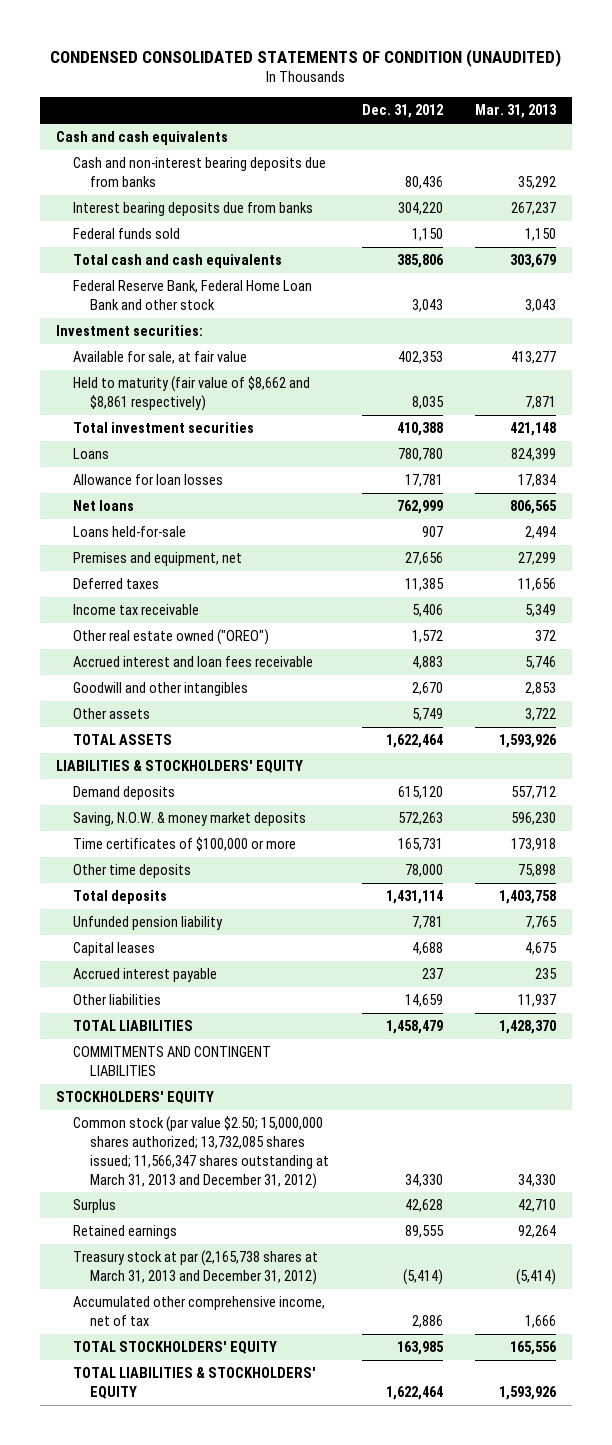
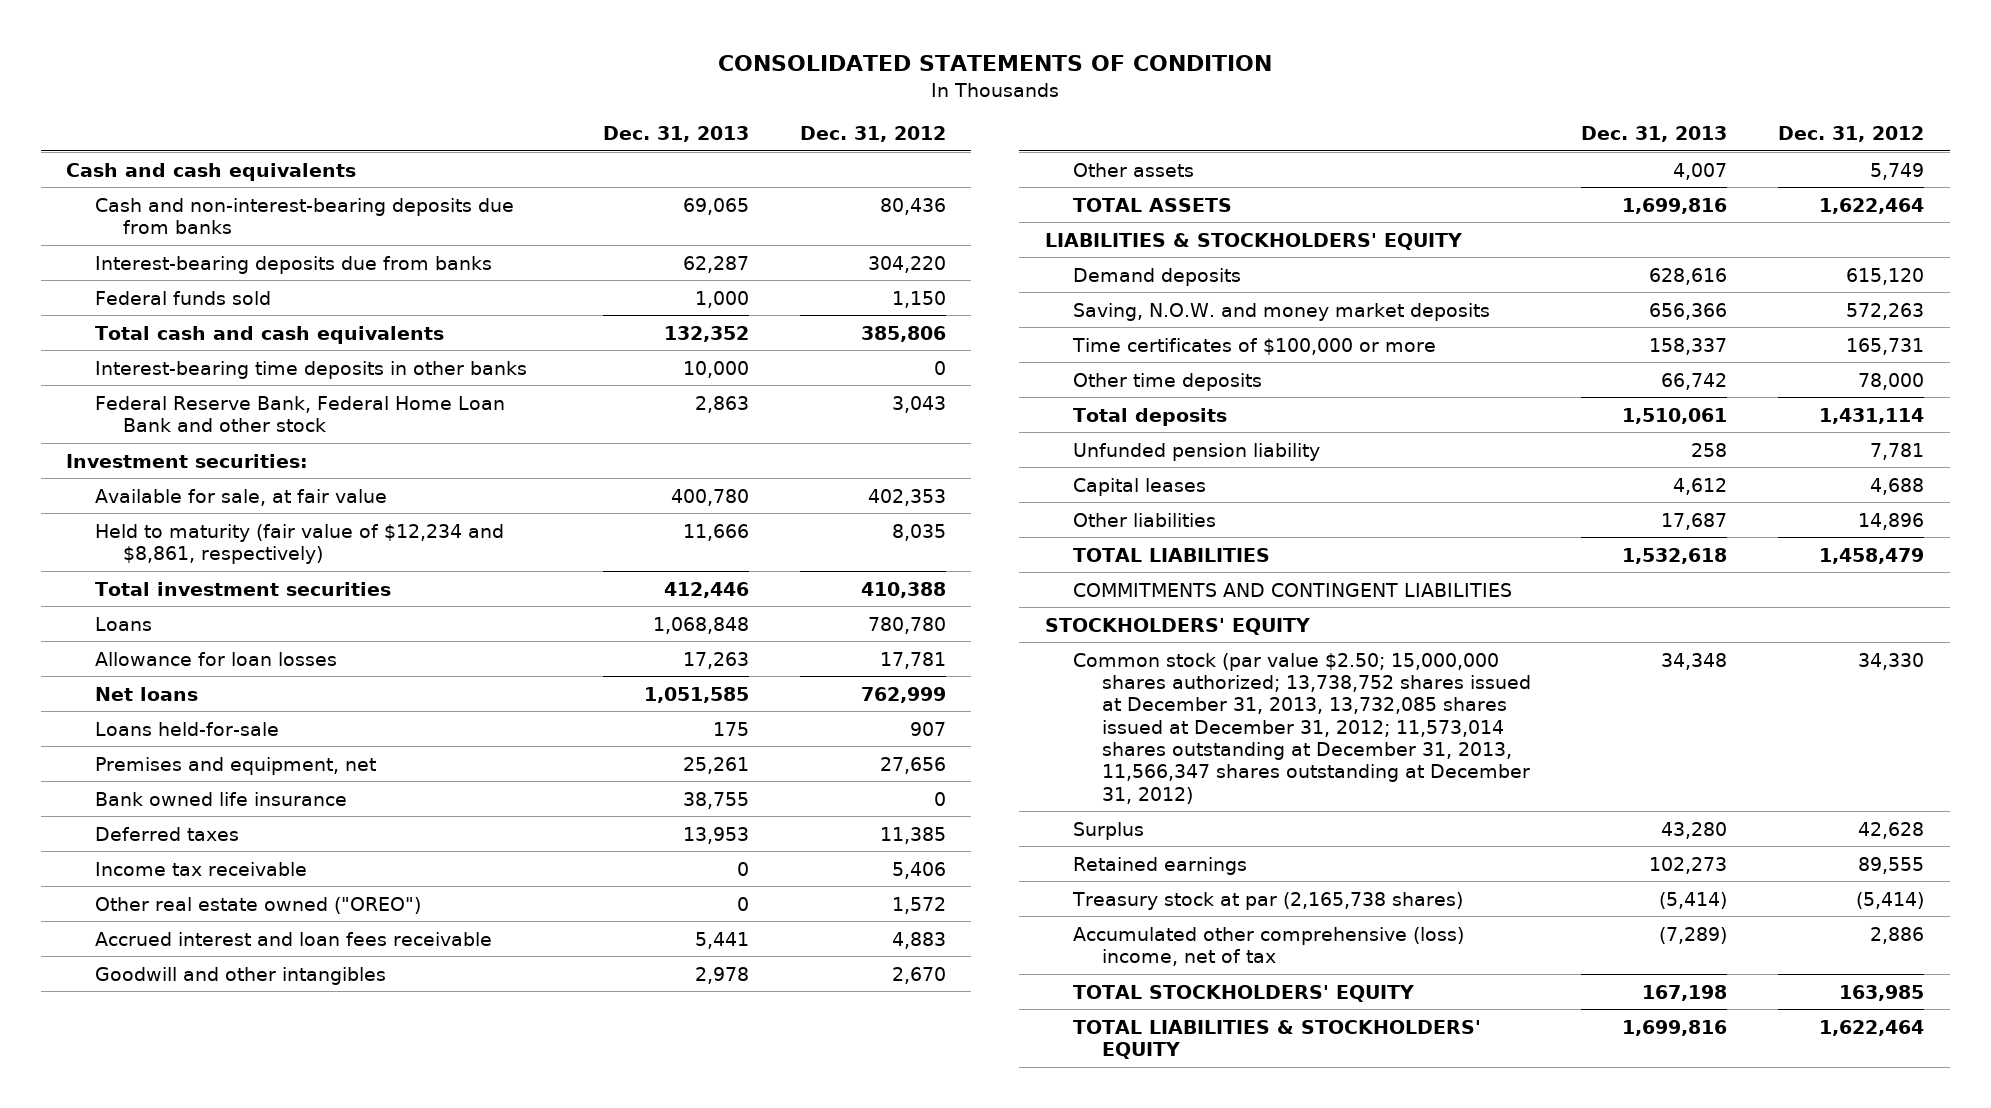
- CONDENSED CONSOLIDATED STATEMENTS OF CONDITION (UNAUDITED)
+ CONSOLIDATED STATEMENTS OF CONDITION
- | Dec. 31, 2012 | Mar. 31, 2013
+ | Dec. 31, 2013 | Dec. 31, 2012
- Cash and non-interest bearing deposits due from banks | 80,436 | 35,292
- Interest bearing deposits due from banks | 304,220 | 267,237
+ Cash and non-interest-bearing deposits due from banks | 69,065 | 80,436
+ Interest-bearing deposits due from banks | 62,287 | 304,220
+ Interest-bearing time deposits in other banks | 10,000 | 0
- Held to maturity (fair value of $8,662 and $8,861 respectively) | 8,035 | 7,871
+ Held to maturity (fair value of $12,234 and $8,861, respectively) | 11,666 | 8,035
+ Bank owned life insurance | 38,755 | 0
- Saving, N.O.W. & money market deposits | 572,263 | 596,230
+ Saving, N.O.W. and money market deposits | 656,366 | 572,263
- Accrued interest payable | 237 | 235
- Other liabilities | 14,659 | 11,937
+ Other liabilities | 17,687 | 14,896
- Common stock (par value $2.50; 15,000,000 shares authorized; 13,732,085 shares issued; 11,566,347 shares outstanding at March 31, 2013 and December 31, 2012) | 34,330 | 34,330
+ Common stock (par value $2.50; 15,000,000 shares authorized; 13,738,752 shares issued at December 31, 2013, 13,732,085 shares issued at December 31, 2012; 11,573,014 shares outstanding at December 31, 2013, 11,566,347 shares outstanding at December 31, 2012) | 34,348 | 34,330
- Treasury stock at par (2,165,738 shares at March 31, 2013 and December 31, 2012) | (5,414) | (5,414)
- Accumulated other comprehensive income, net of tax | 2,886 | 1,666
+ Treasury stock at par (2,165,738 shares) | (5,414) | (5,414)
+ Accumulated other comprehensive (loss) income, net of tax | (7,289) | 2,886

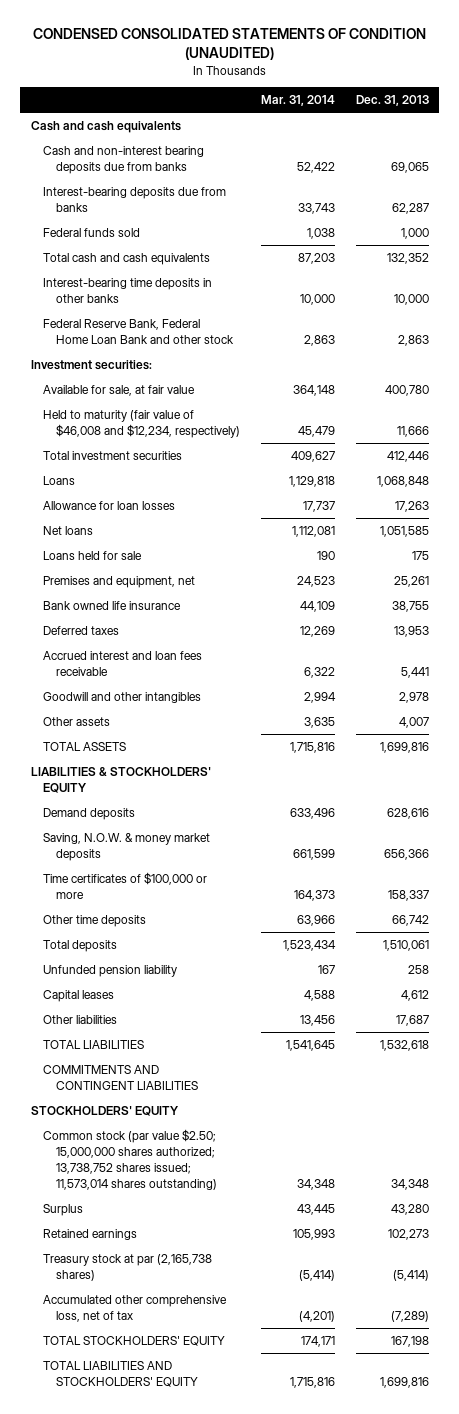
- CONSOLIDATED STATEMENTS OF CONDITION
+ CONDENSED CONSOLIDATED STATEMENTS OF CONDITION (UNAUDITED)
- | Dec. 31, 2013 | Dec. 31, 2012
+ | Mar. 31, 2014 | Dec. 31, 2013
- Cash and non-interest-bearing deposits due from banks | 69,065 | 80,436
+ Cash and non-interest bearing deposits due from banks | 52,422 | 69,065
- Held to maturity (fair value of $12,234 and $8,861, respectively) | 11,666 | 8,035
+ Held to maturity (fair value of $46,008 and $12,234, respectively) | 45,479 | 11,666
- Loans held-for-sale | 175 | 907
+ Loans held for sale | 190 | 175
- Income tax receivable | 0 | 5,406
- Other real estate owned ("OREO") | 0 | 1,572
- Saving, N.O.W. and money market deposits | 656,366 | 572,263
+ Saving, N.O.W. & money market deposits | 661,599 | 656,366
- Common stock (par value $2.50; 15,000,000 shares authorized; 13,738,752 shares issued at December 31, 2013, 13,732,085 shares issued at December 31, 2012; 11,573,014 shares outstanding at December 31, 2013, 11,566,347 shares outstanding at December 31, 2012) | 34,348 | 34,330
+ Common stock (par value $2.50; 15,000,000 shares authorized; 13,738,752 shares issued; 11,573,014 shares outstanding) | 34,348 | 34,348
- Accumulated other comprehensive (loss) income, net of tax | (7,289) | 2,886
+ Accumulated other comprehensive loss, net of tax | (4,201) | (7,289)
- TOTAL LIABILITIES & STOCKHOLDERS' EQUITY | 1,699,816 | 1,622,464
+ TOTAL LIABILITIES AND STOCKHOLDERS' EQUITY | 1,715,816 | 1,699,816

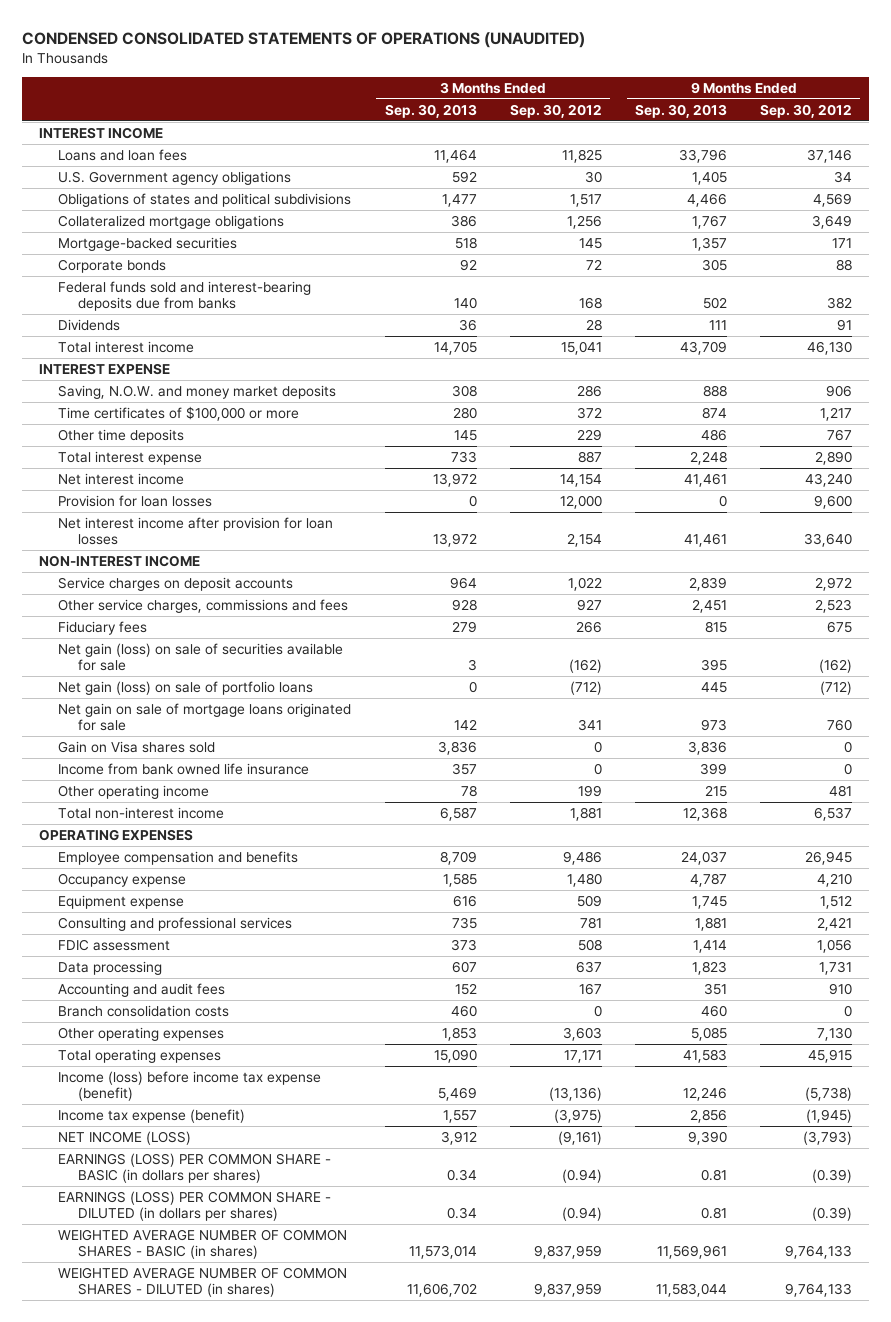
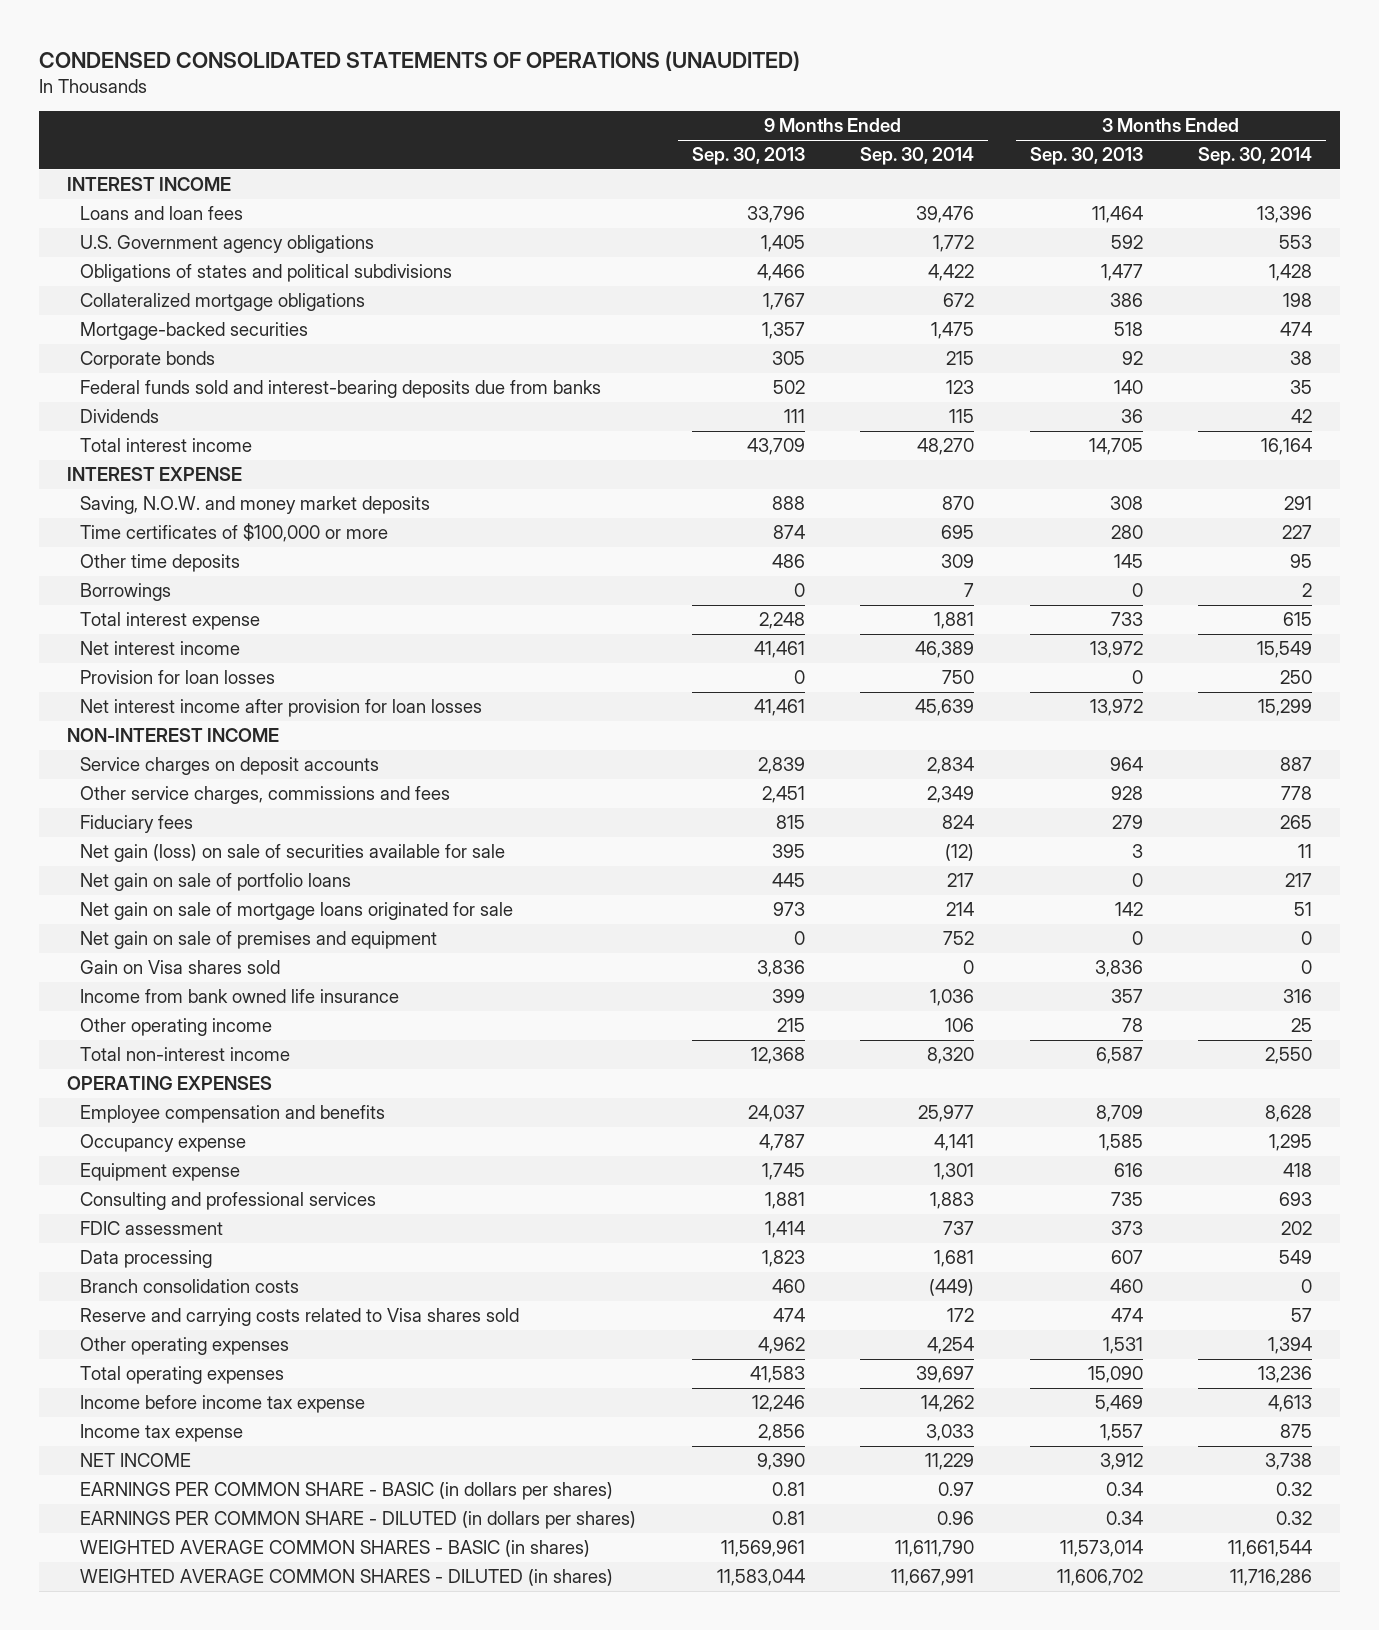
- | 3 Months Ended Sep. 30, 2013 | 3 Months Ended Sep. 30, 2012 | 9 Months Ended Sep. 30, 2013 | 9 Months Ended Sep. 30, 2012
+ | 9 Months Ended Sep. 30, 2013 | 9 Months Ended Sep. 30, 2014 | 3 Months Ended Sep. 30, 2013 | 3 Months Ended Sep. 30, 2014
+ Borrowings | 0 | 7 | 0 | 2
- Net gain (loss) on sale of portfolio loans | 0 | (712) | 445 | (712)
+ Net gain on sale of portfolio loans | 445 | 217 | 0 | 217
+ Net gain on sale of premises and equipment | 0 | 752 | 0 | 0
- Accounting and audit fees | 152 | 167 | 351 | 910
- Other operating expenses | 1,853 | 3,603 | 5,085 | 7,130
+ Reserve and carrying costs related to Visa shares sold | 474 | 172 | 474 | 57
+ Other operating expenses | 4,962 | 4,254 | 1,531 | 1,394
- Income (loss) before income tax expense (benefit) | 5,469 | (13,136) | 12,246 | (5,738)
- Income tax expense (benefit) | 1,557 | (3,975) | 2,856 | (1,945)
- NET INCOME (LOSS) | 3,912 | (9,161) | 9,390 | (3,793)
- EARNINGS (LOSS) PER COMMON SHARE - BASIC (in dollars per shares) | 0.34 | (0.94) | 0.81 | (0.39)
- EARNINGS (LOSS) PER COMMON SHARE - DILUTED (in dollars per shares) | 0.34 | (0.94) | 0.81 | (0.39)
- WEIGHTED AVERAGE NUMBER OF COMMON SHARES - BASIC (in shares) | 11,573,014 | 9,837,959 | 11,569,961 | 9,764,133
- WEIGHTED AVERAGE NUMBER OF COMMON SHARES - DILUTED (in shares) | 11,606,702 | 9,837,959 | 11,583,044 | 9,764,133
+ Income before income tax expense | 12,246 | 14,262 | 5,469 | 4,613
+ Income tax expense | 2,856 | 3,033 | 1,557 | 875
+ NET INCOME | 9,390 | 11,229 | 3,912 | 3,738
+ EARNINGS PER COMMON SHARE - BASIC (in dollars per shares) | 0.81 | 0.97 | 0.34 | 0.32
+ EARNINGS PER COMMON SHARE - DILUTED (in dollars per shares) | 0.81 | 0.96 | 0.34 | 0.32
+ WEIGHTED AVERAGE COMMON SHARES - BASIC (in shares) | 11,569,961 | 11,611,790 | 11,573,014 | 11,661,544
+ WEIGHTED AVERAGE COMMON SHARES - DILUTED (in shares) | 11,583,044 | 11,667,991 | 11,606,702 | 11,716,286

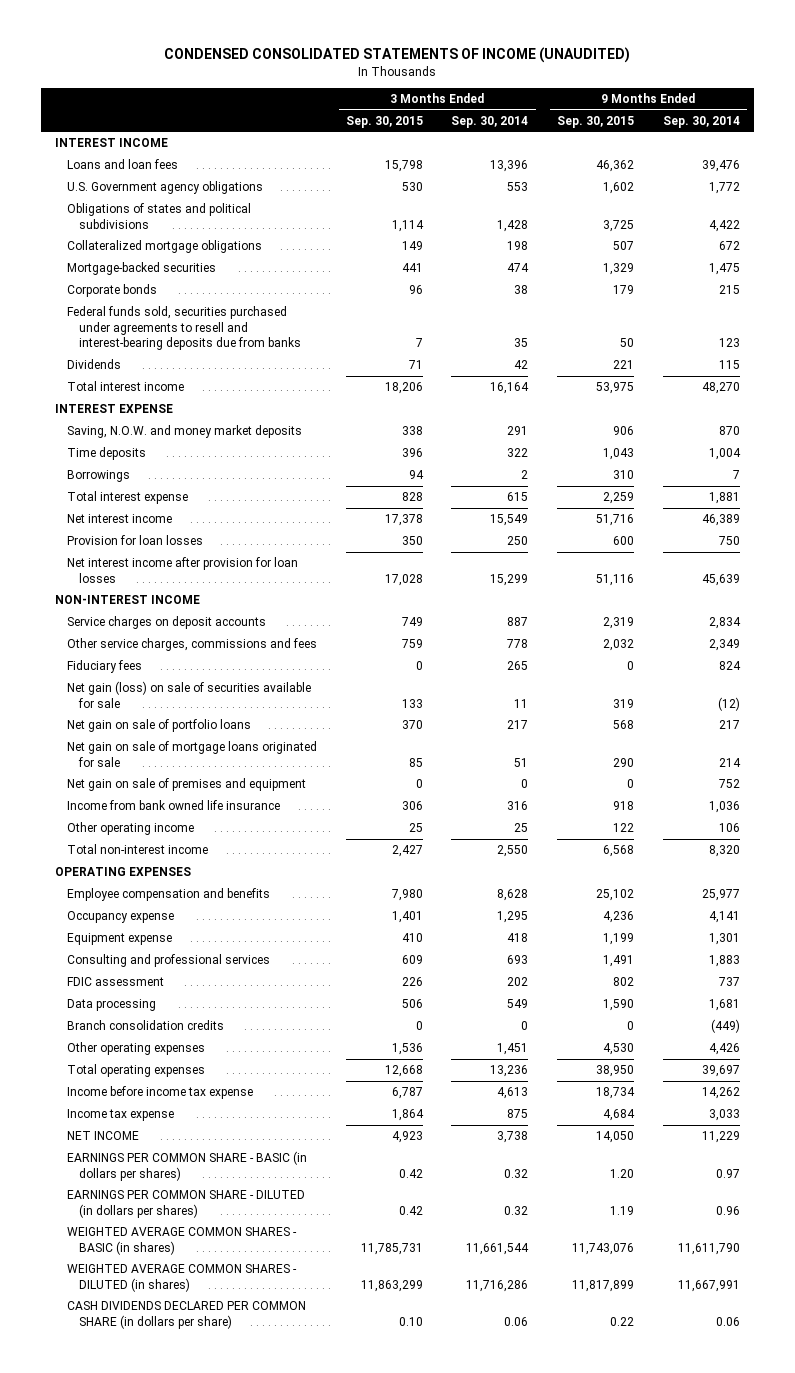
- CONDENSED CONSOLIDATED STATEMENTS OF OPERATIONS (UNAUDITED)
+ CONDENSED CONSOLIDATED STATEMENTS OF INCOME (UNAUDITED)
- | 9 Months Ended Sep. 30, 2013 | 9 Months Ended Sep. 30, 2014 | 3 Months Ended Sep. 30, 2013 | 3 Months Ended Sep. 30, 2014
+ | 3 Months Ended Sep. 30, 2015 | 3 Months Ended Sep. 30, 2014 | 9 Months Ended Sep. 30, 2015 | 9 Months Ended Sep. 30, 2014
- Federal funds sold and interest-bearing deposits due from banks | 502 | 123 | 140 | 35
+ Federal funds sold, securities purchased under agreements to resell and interest-bearing deposits due from banks | 7 | 35 | 50 | 123
- Time certificates of $100,000 or more | 874 | 695 | 280 | 227
- Other time deposits | 486 | 309 | 145 | 95
+ Time deposits | 396 | 322 | 1,043 | 1,004
- Gain on Visa shares sold | 3,836 | 0 | 3,836 | 0
- Branch consolidation costs | 460 | (449) | 460 | 0
- Reserve and carrying costs related to Visa shares sold | 474 | 172 | 474 | 57
- Other operating expenses | 4,962 | 4,254 | 1,531 | 1,394
+ Branch consolidation credits | 0 | 0 | 0 | (449)
+ Other operating expenses | 1,536 | 1,451 | 4,530 | 4,426
+ CASH DIVIDENDS DECLARED PER COMMON SHARE (in dollars per share) | 0.10 | 0.06 | 0.22 | 0.06

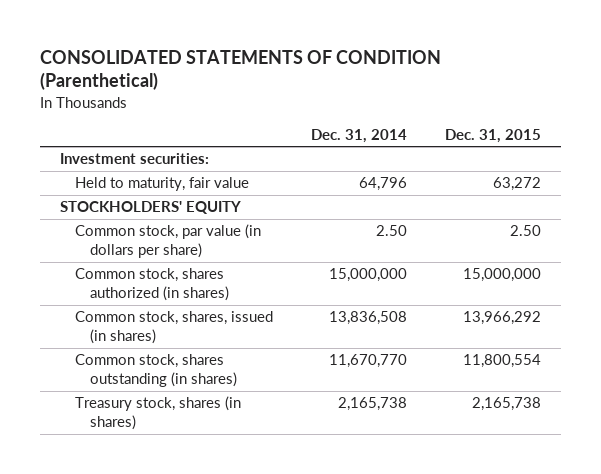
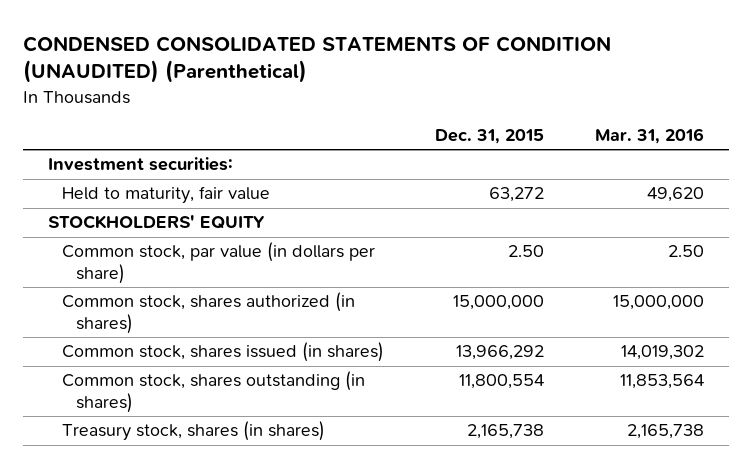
- CONSOLIDATED STATEMENTS OF CONDITION (Parenthetical)
+ CONDENSED CONSOLIDATED STATEMENTS OF CONDITION (UNAUDITED) (Parenthetical)
- | Dec. 31, 2014 | Dec. 31, 2015
+ | Dec. 31, 2015 | Mar. 31, 2016
- Common stock, shares, issued (in shares) | 13,836,508 | 13,966,292
+ Common stock, shares issued (in shares) | 13,966,292 | 14,019,302

